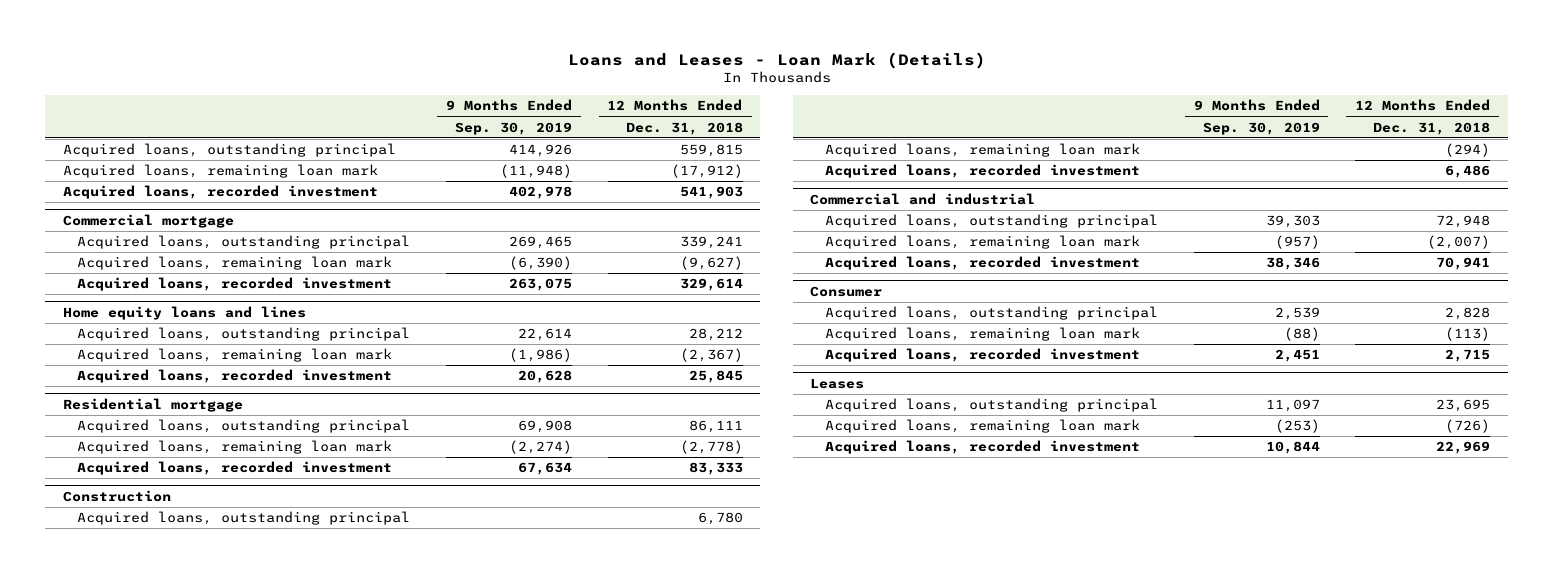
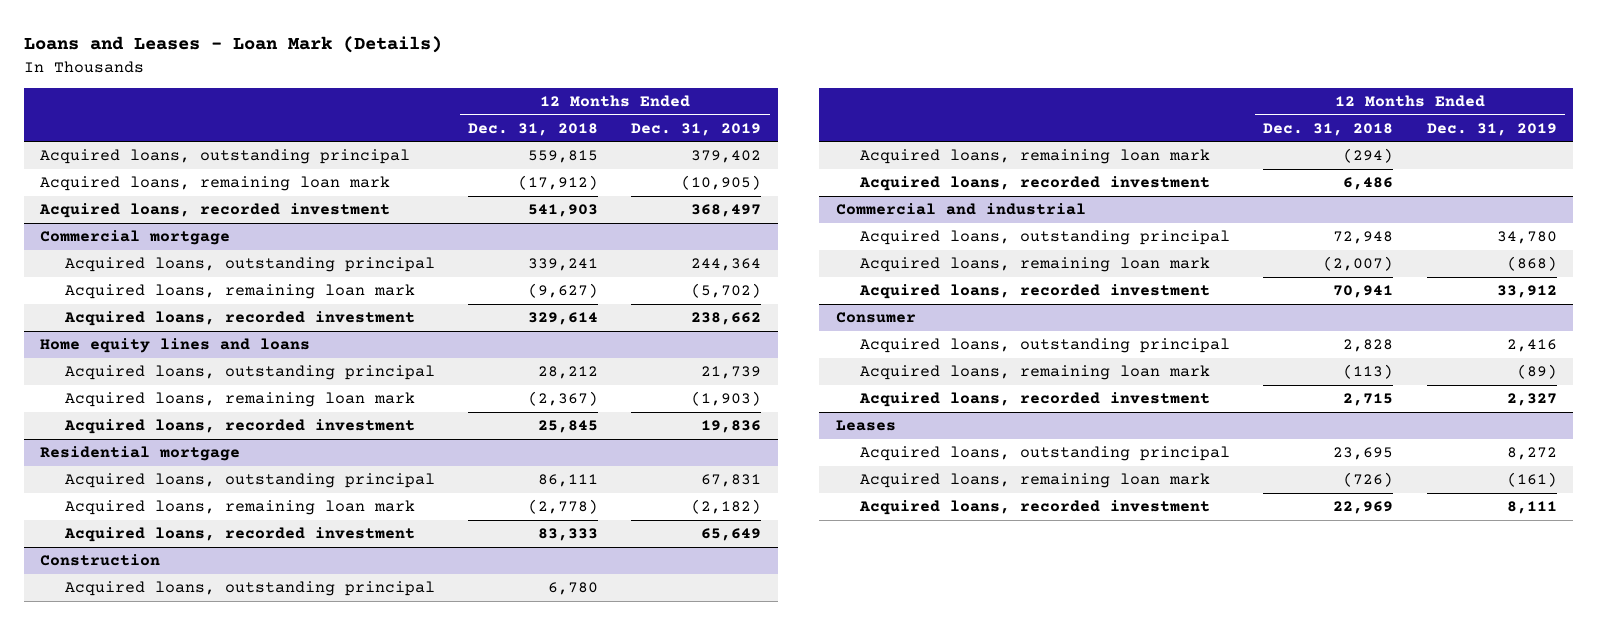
- | 9 Months Ended Sep. 30, 2019 | 12 Months Ended Dec. 31, 2018
+ | 12 Months Ended Dec. 31, 2018 | 12 Months Ended Dec. 31, 2019
- Home equity loans and lines
+ Home equity lines and loans

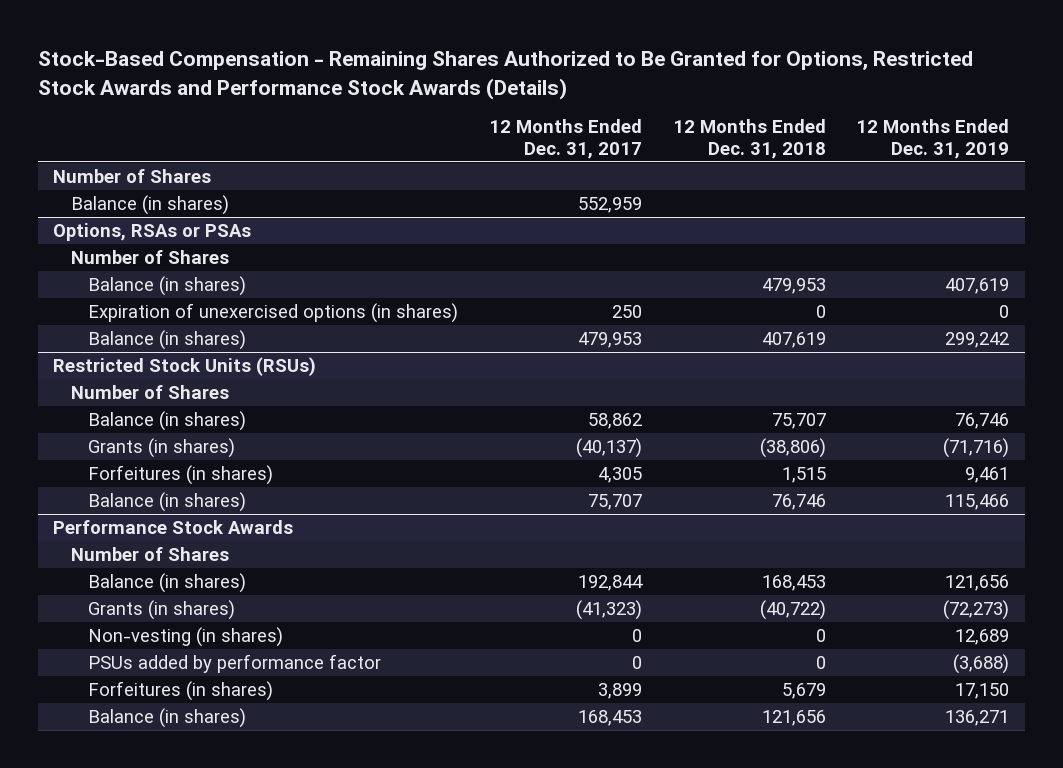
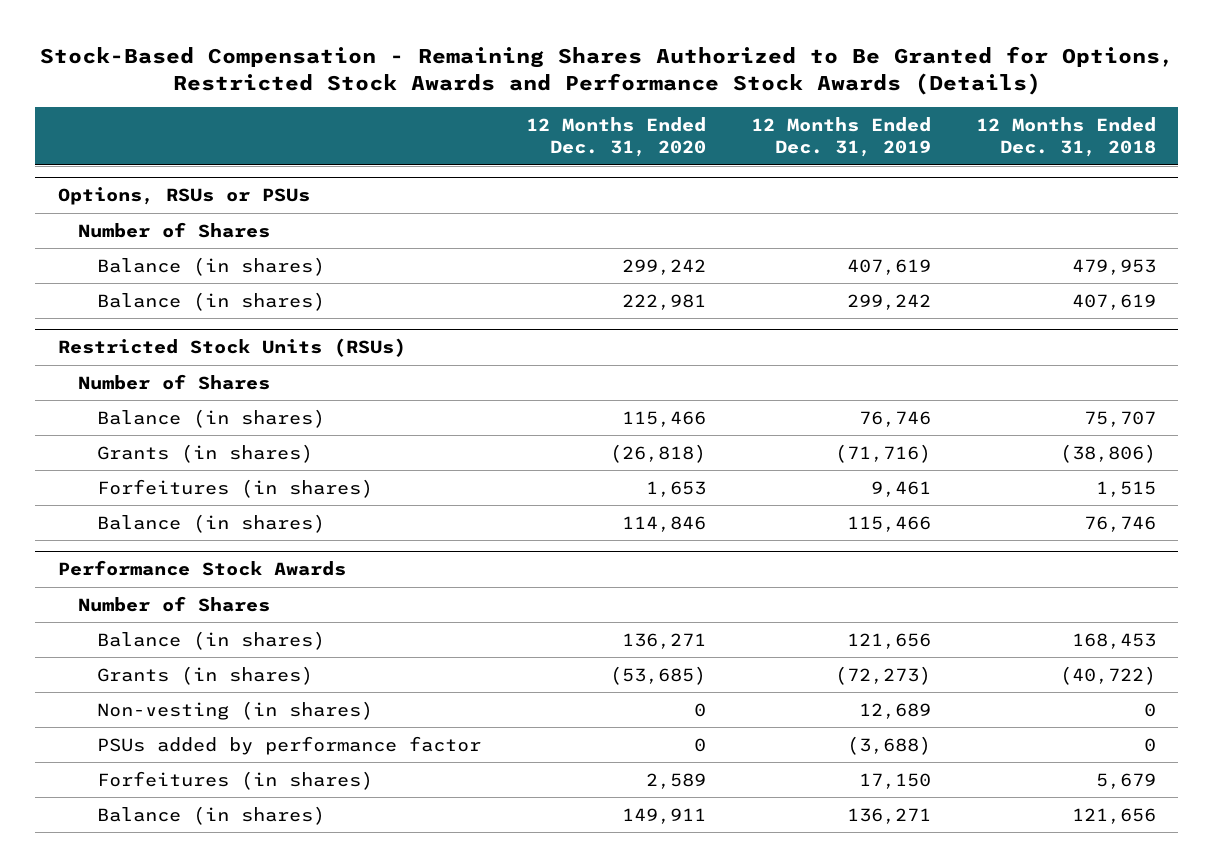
- | 12 Months Ended Dec. 31, 2017 | 12 Months Ended Dec. 31, 2018 | 12 Months Ended Dec. 31, 2019
+ | 12 Months Ended Dec. 31, 2020 | 12 Months Ended Dec. 31, 2019 | 12 Months Ended Dec. 31, 2018
- Number of Shares
- Balance (in shares) | 552,959 | |
- Options, RSAs or PSAs
+ Options, RSUs or PSUs
- Expiration of unexercised options (in shares) | 250 | 0 | 0

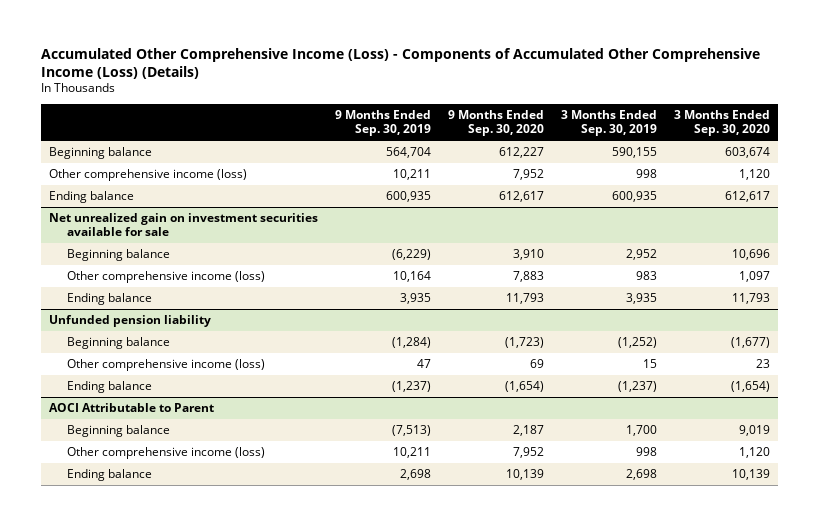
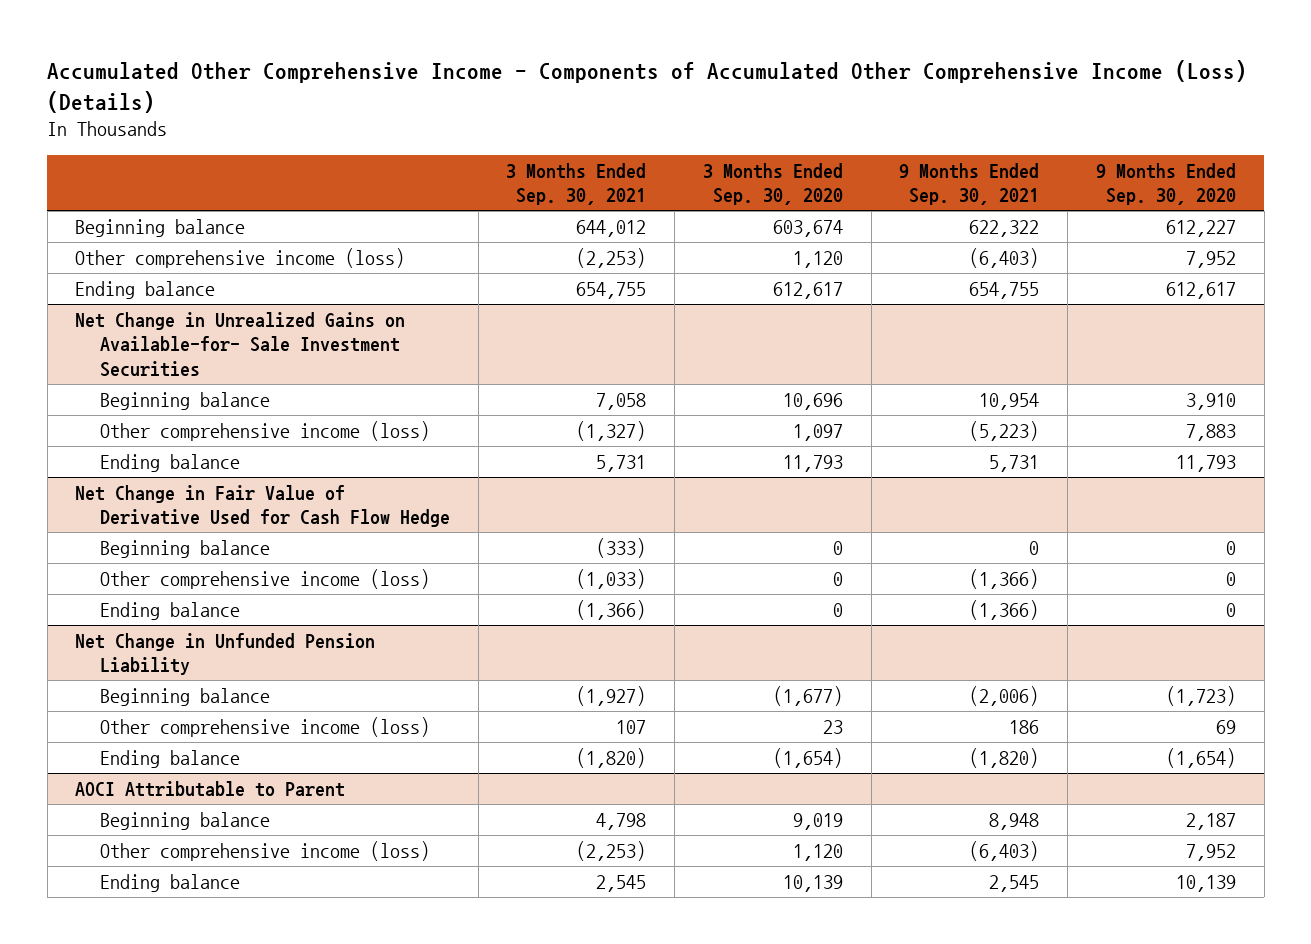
- Accumulated Other Comprehensive Income (Loss) - Components of Accumulated Other Comprehensive Income (Loss) (Details)
+ Accumulated Other Comprehensive Income - Components of Accumulated Other Comprehensive Income (Loss) (Details)
- | 9 Months Ended Sep. 30, 2019 | 9 Months Ended Sep. 30, 2020 | 3 Months Ended Sep. 30, 2019 | 3 Months Ended Sep. 30, 2020
+ | 3 Months Ended Sep. 30, 2021 | 3 Months Ended Sep. 30, 2020 | 9 Months Ended Sep. 30, 2021 | 9 Months Ended Sep. 30, 2020
- Net unrealized gain on investment securities available for sale
+ Net Change in Unrealized Gains on Available-for- Sale Investment Securities
- Unfunded pension liability
+ Net Change in Fair Value of Derivative Used for Cash Flow Hedge
+ Beginning balance | (333) | 0 | 0 | 0
+ Other comprehensive income (loss) | (1,033) | 0 | (1,366) | 0
+ Ending balance | (1,366) | 0 | (1,366) | 0
+ Net Change in Unfunded Pension Liability

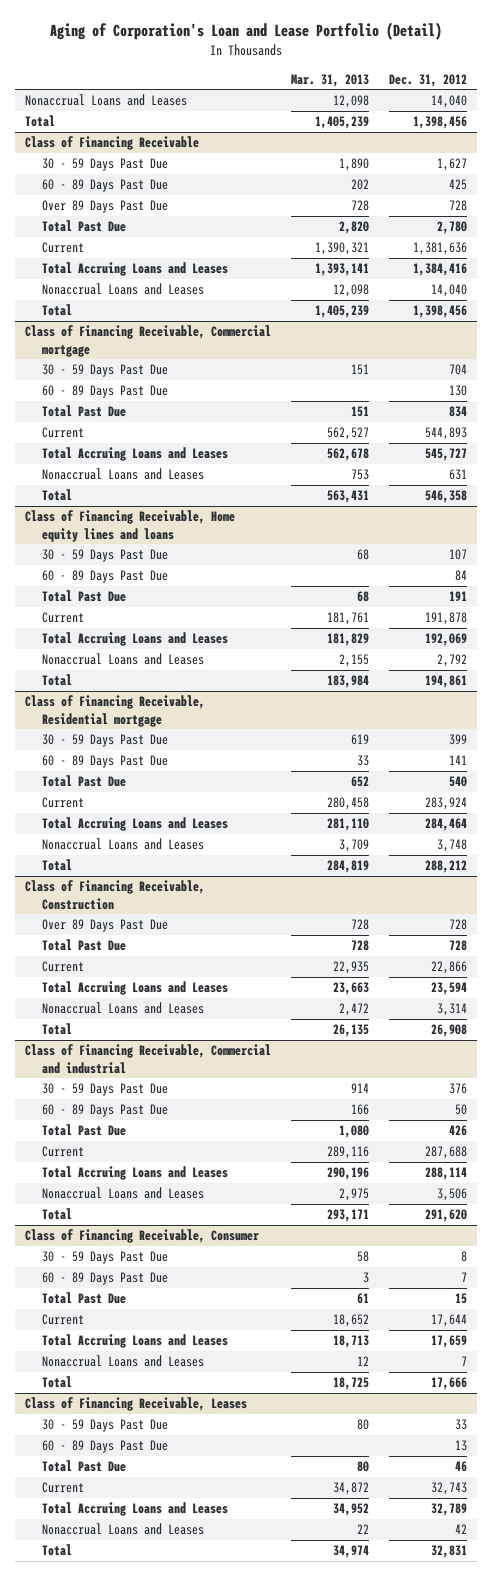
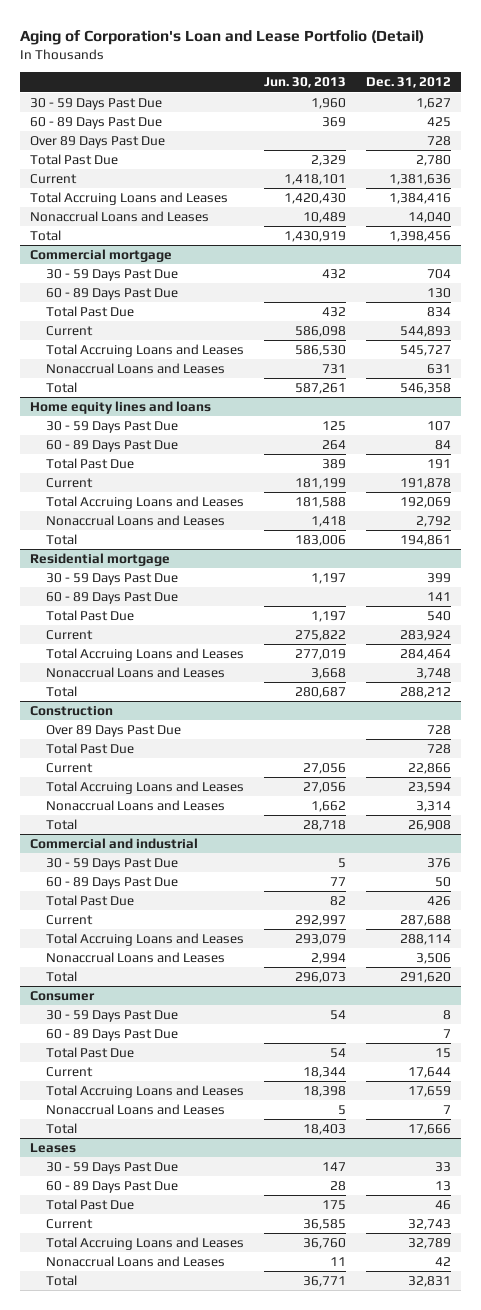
- | Mar. 31, 2013 | Dec. 31, 2012
+ | Jun. 30, 2013 | Dec. 31, 2012
- Nonaccrual Loans and Leases | 12,098 | 14,040
- Total | 1,405,239 | 1,398,456
- Class of Financing Receivable
- Class of Financing Receivable, Commercial mortgage
+ Commercial mortgage
- Class of Financing Receivable, Home equity lines and loans
+ Home equity lines and loans
- Class of Financing Receivable, Residential mortgage
+ Residential mortgage
- Class of Financing Receivable, Construction
+ Construction
- Class of Financing Receivable, Commercial and industrial
+ Commercial and industrial
- Class of Financing Receivable, Consumer
+ Consumer
- Class of Financing Receivable, Leases
+ Leases

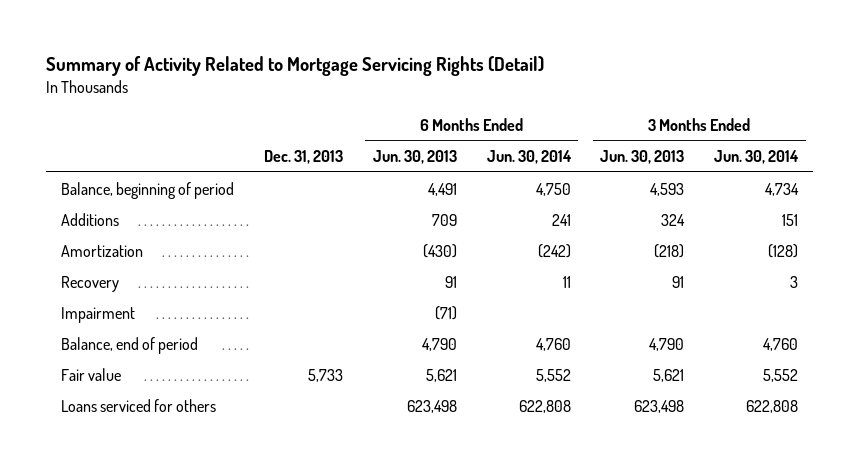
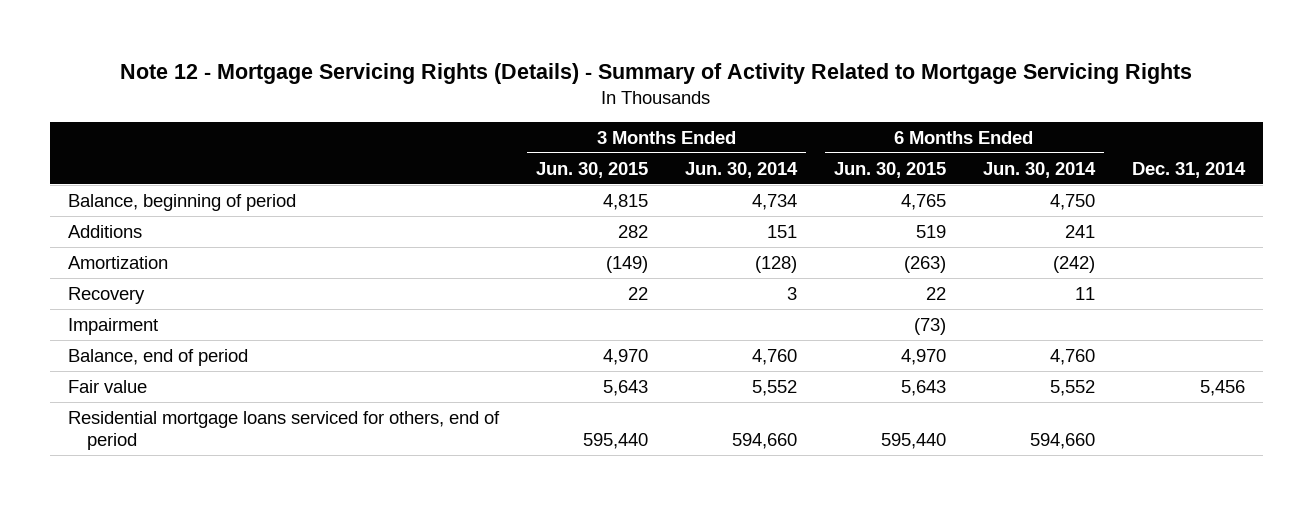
- Summary of Activity Related to Mortgage Servicing Rights (Detail)
+ Note 12 - Mortgage Servicing Rights (Details) - Summary of Activity Related to Mortgage Servicing Rights
- | Dec. 31, 2013 | 6 Months Ended Jun. 30, 2013 | 6 Months Ended Jun. 30, 2014 | 3 Months Ended Jun. 30, 2013 | 3 Months Ended Jun. 30, 2014
+ | 3 Months Ended Jun. 30, 2015 | 3 Months Ended Jun. 30, 2014 | 6 Months Ended Jun. 30, 2015 | 6 Months Ended Jun. 30, 2014 | Dec. 31, 2014
- Loans serviced for others | | 623,498 | 622,808 | 623,498 | 622,808
+ Residential mortgage loans serviced for others, end of period | 595,440 | 594,660 | 595,440 | 594,660 |

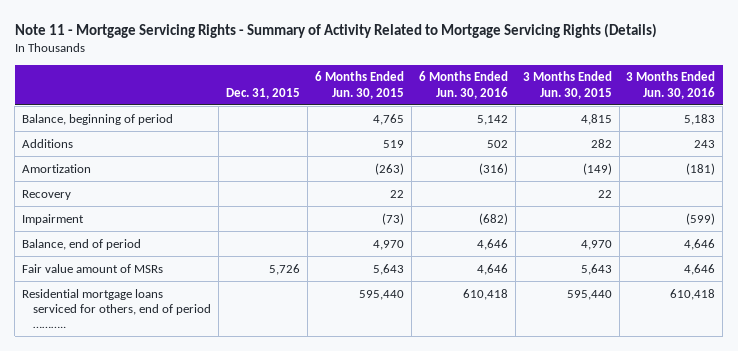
- Note 12 - Mortgage Servicing Rights (Details) - Summary of Activity Related to Mortgage Servicing Rights
+ Note 11 - Mortgage Servicing Rights - Summary of Activity Related to Mortgage Servicing Rights (Details)
- | 3 Months Ended Jun. 30, 2015 | 3 Months Ended Jun. 30, 2014 | 6 Months Ended Jun. 30, 2015 | 6 Months Ended Jun. 30, 2014 | Dec. 31, 2014
+ | Dec. 31, 2015 | 6 Months Ended Jun. 30, 2015 | 6 Months Ended Jun. 30, 2016 | 3 Months Ended Jun. 30, 2015 | 3 Months Ended Jun. 30, 2016
- Fair value | 5,643 | 5,552 | 5,643 | 5,552 | 5,456
- Residential mortgage loans serviced for others, end of period | 595,440 | 594,660 | 595,440 | 594,660 |
+ Fair value amount of MSRs | 5,726 | 5,643 | 4,646 | 5,643 | 4,646
+ Residential mortgage loans serviced for others, end of period ……….. | | 595,440 | 610,418 | 595,440 | 610,418

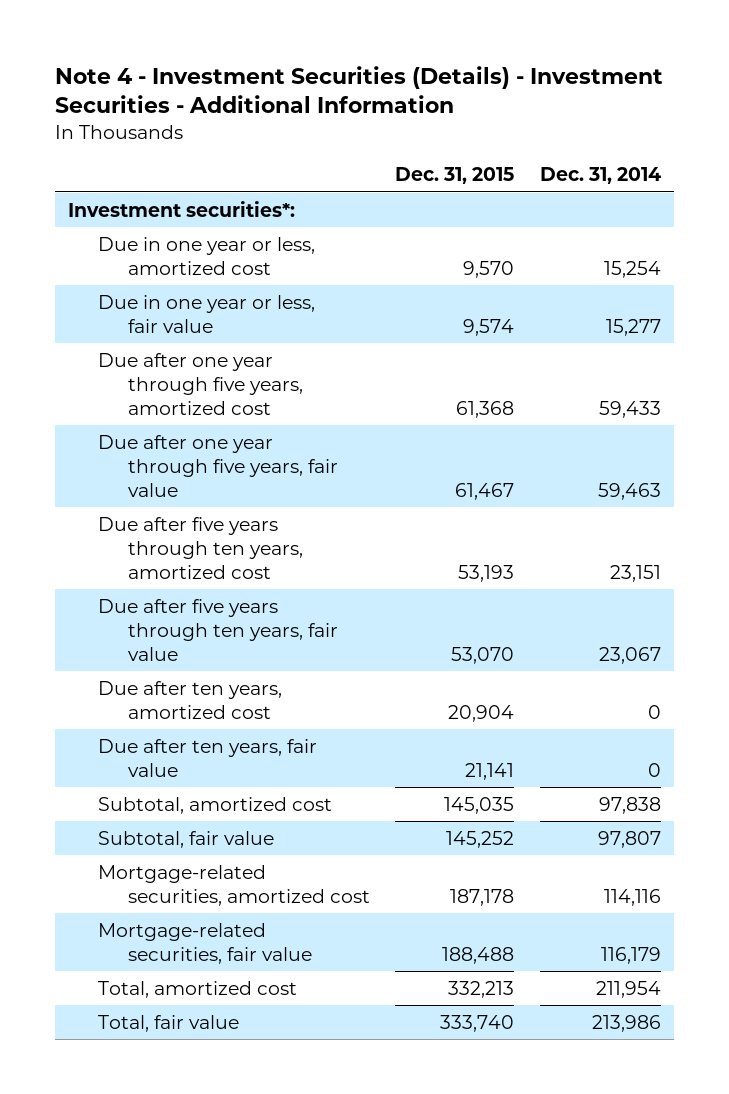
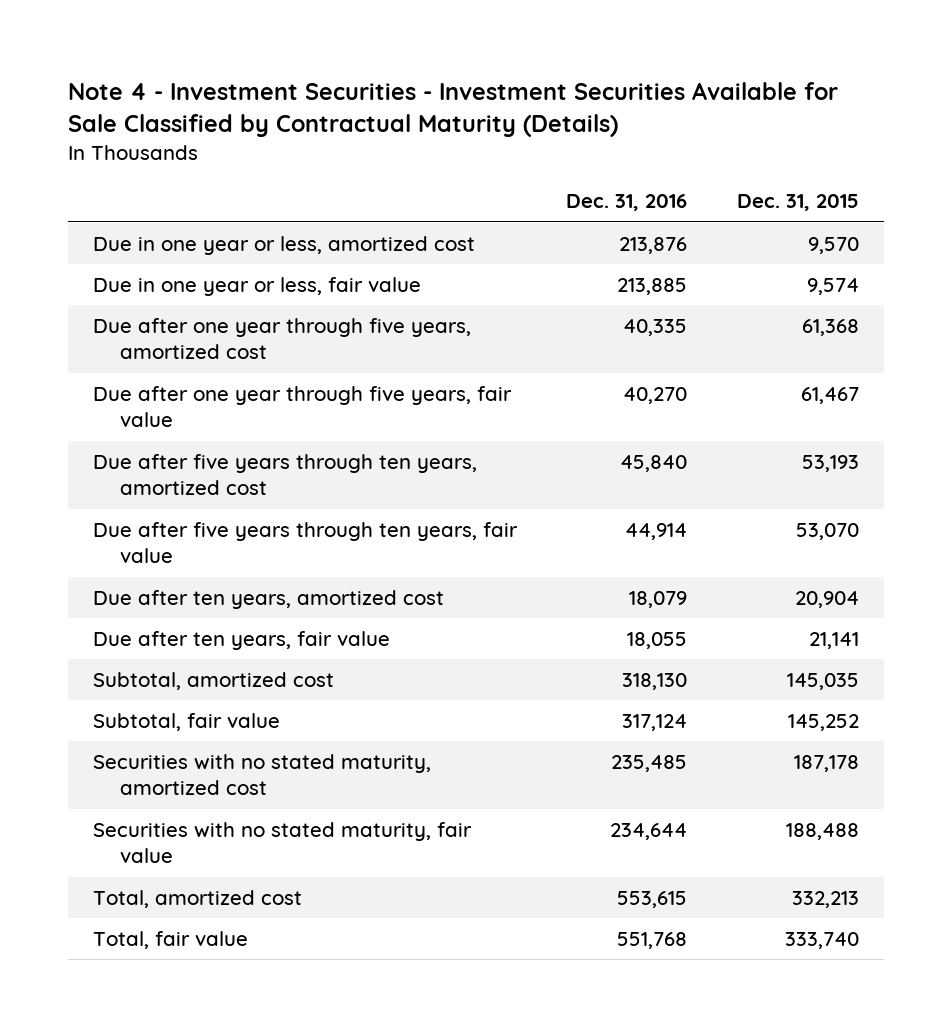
- Note 4 - Investment Securities (Details) - Investment Securities - Additional Information
+ Note 4 - Investment Securities - Investment Securities Available for Sale Classified by Contractual Maturity (Details)
- | Dec. 31, 2015 | Dec. 31, 2014
+ | Dec. 31, 2016 | Dec. 31, 2015
- Investment securities*:
- Mortgage-related securities, amortized cost | 187,178 | 114,116
- Mortgage-related securities, fair value | 188,488 | 116,179
+ Securities with no stated maturity, amortized cost | 235,485 | 187,178
+ Securities with no stated maturity, fair value | 234,644 | 188,488

